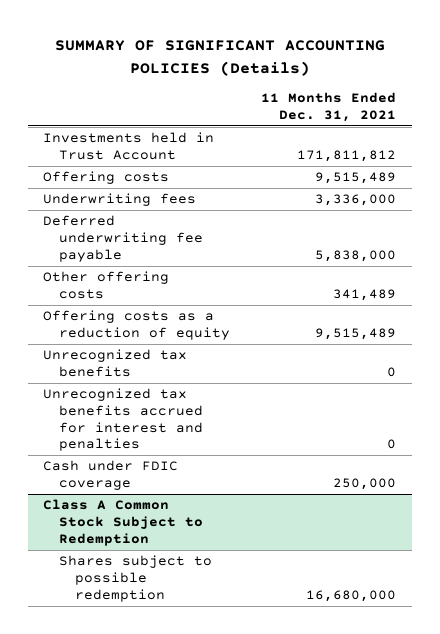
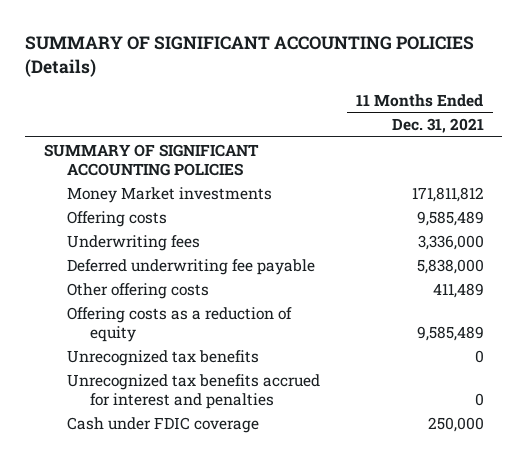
- Investments held in Trust Account | 171,811,812
- Offering costs | 9,515,489
+ SUMMARY OF SIGNIFICANT ACCOUNTING POLICIES
+ Money Market investments | 171,811,812
+ Offering costs | 9,585,489
- Other offering costs | 341,489
- Offering costs as a reduction of equity | 9,515,489
+ Other offering costs | 411,489
+ Offering costs as a reduction of equity | 9,585,489
- Class A Common Stock Subject to Redemption
- Shares subject to possible redemption | 16,680,000

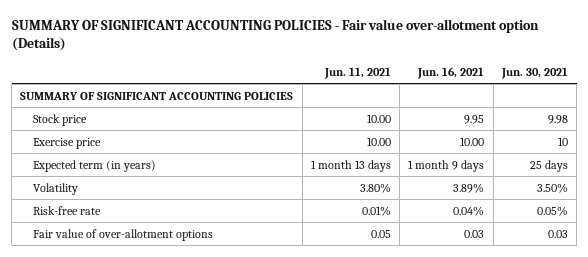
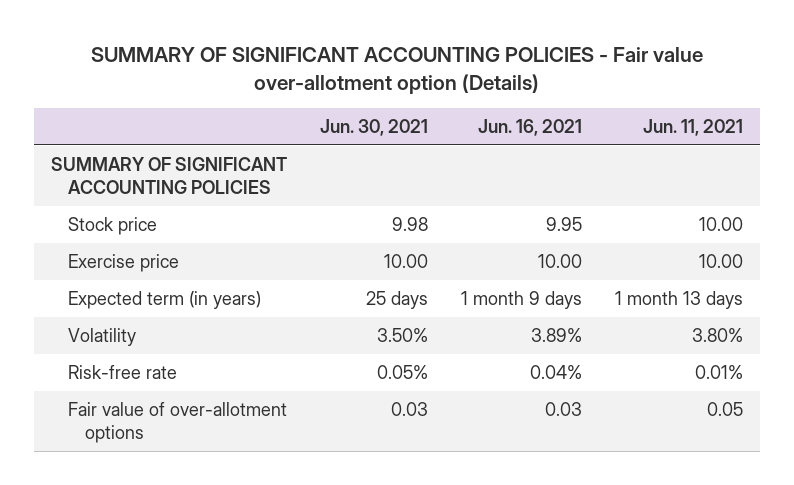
- | Jun. 11, 2021 | Jun. 16, 2021 | Jun. 30, 2021
+ | Jun. 30, 2021 | Jun. 16, 2021 | Jun. 11, 2021
- Exercise price | 10.00 | 10.00 | 10
+ Exercise price | 10.00 | 10.00 | 10.00

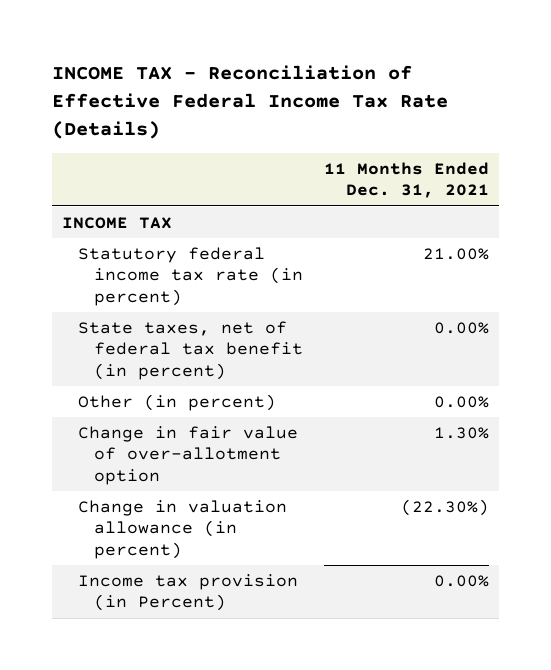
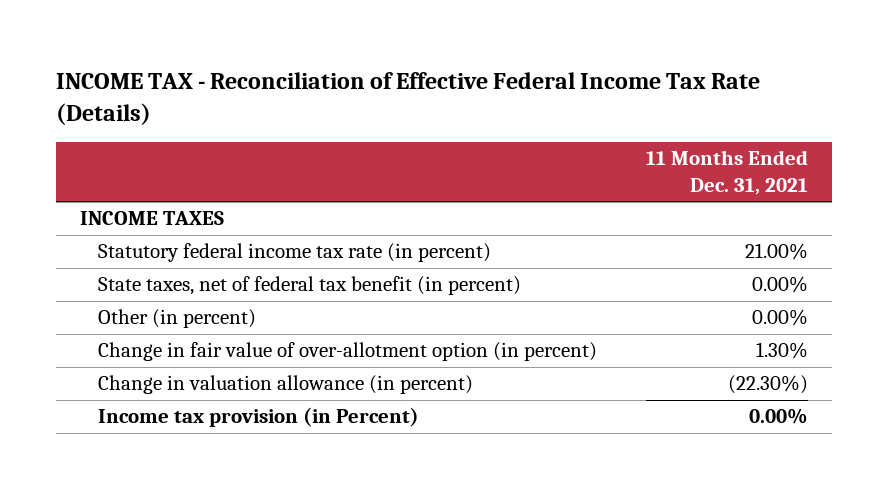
- INCOME TAX
+ INCOME TAXES
- Change in fair value of over-allotment option | 1.30%
+ Change in fair value of over-allotment option (in percent) | 1.30%

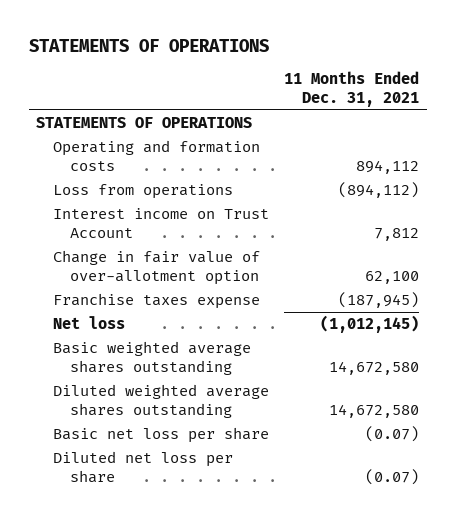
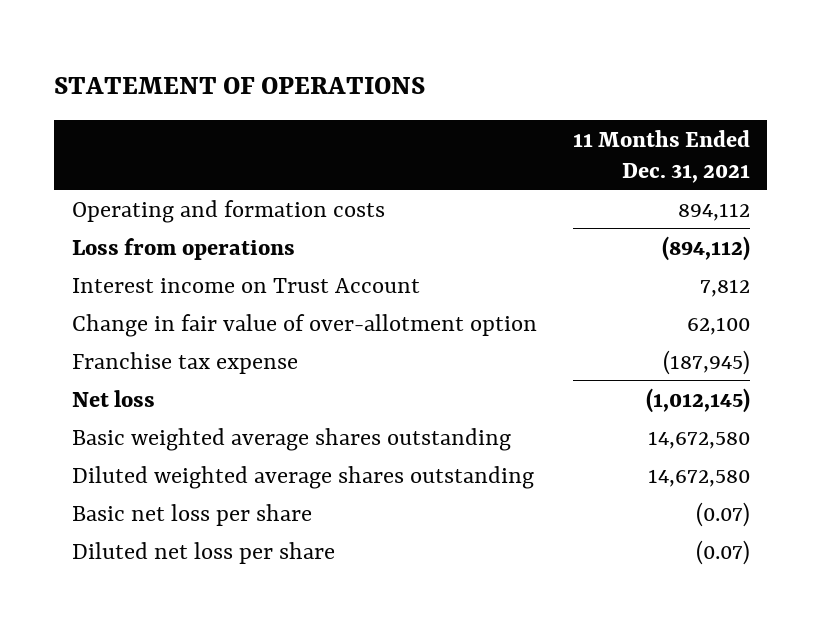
- STATEMENTS OF OPERATIONS
+ STATEMENT OF OPERATIONS
- STATEMENTS OF OPERATIONS
- Franchise taxes expense | (187,945)
+ Franchise tax expense | (187,945)

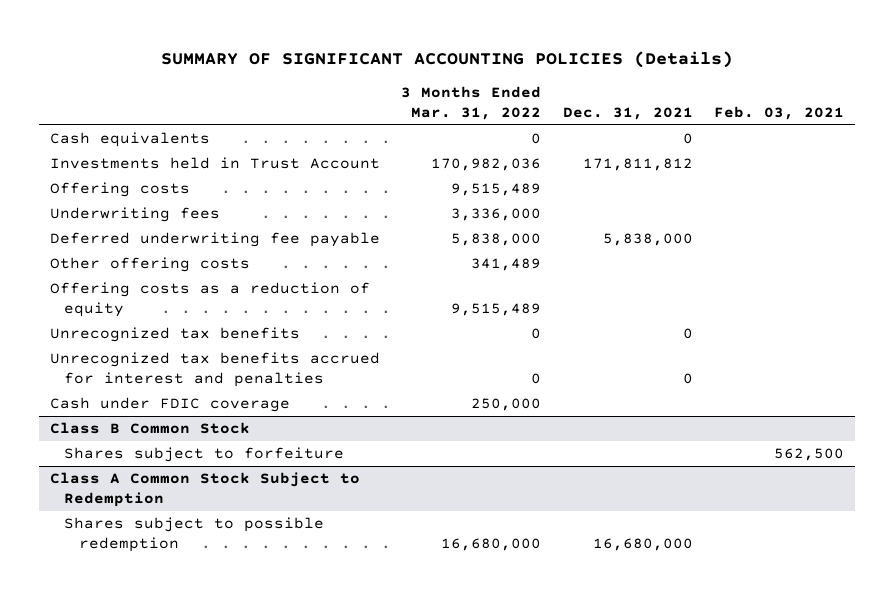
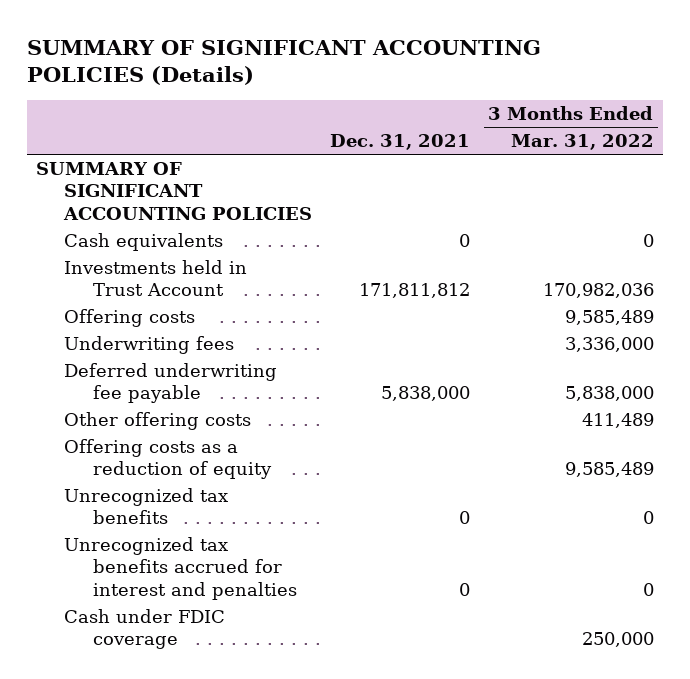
- | 3 Months Ended Mar. 31, 2022 | Dec. 31, 2021 | Feb. 03, 2021
+ | Dec. 31, 2021 | 3 Months Ended Mar. 31, 2022
+ SUMMARY OF SIGNIFICANT ACCOUNTING POLICIES
- Offering costs | 9,515,489 | |
+ Offering costs | | 9,585,489
- Other offering costs | 341,489 | |
- Offering costs as a reduction of equity | 9,515,489 | |
+ Other offering costs | | 411,489
+ Offering costs as a reduction of equity | | 9,585,489
- Class B Common Stock
- Shares subject to forfeiture | | | 562,500
- Class A Common Stock Subject to Redemption
- Shares subject to possible redemption | 16,680,000 | 16,680,000 |

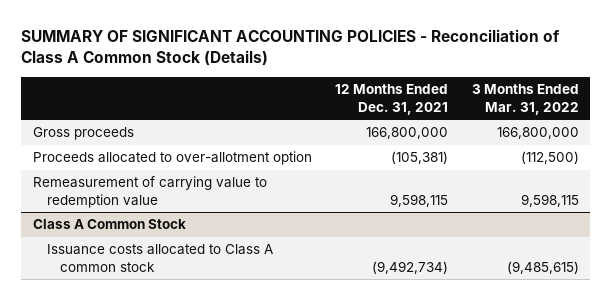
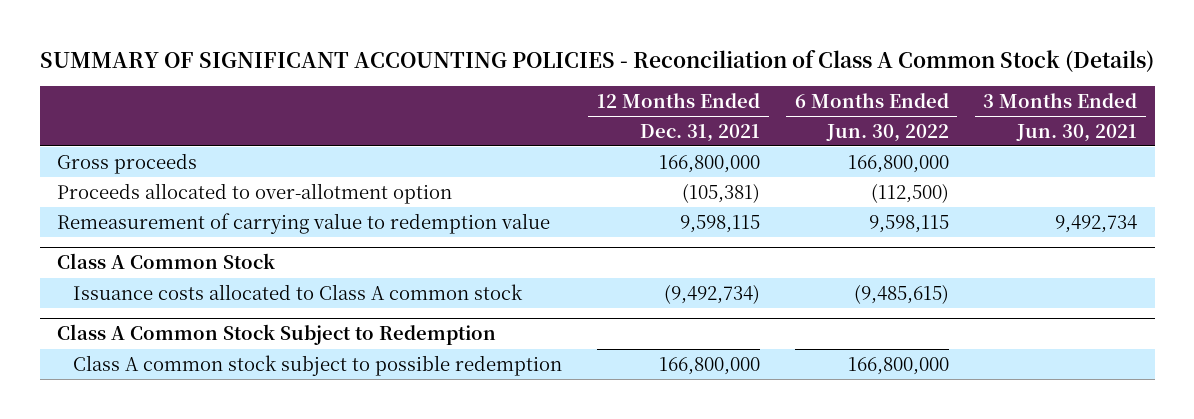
- | 12 Months Ended Dec. 31, 2021 | 3 Months Ended Mar. 31, 2022
+ | 12 Months Ended Dec. 31, 2021 | 6 Months Ended Jun. 30, 2022 | 3 Months Ended Jun. 30, 2021
+ Class A Common Stock Subject to Redemption
+ Class A common stock subject to possible redemption | 166,800,000 | 166,800,000 |

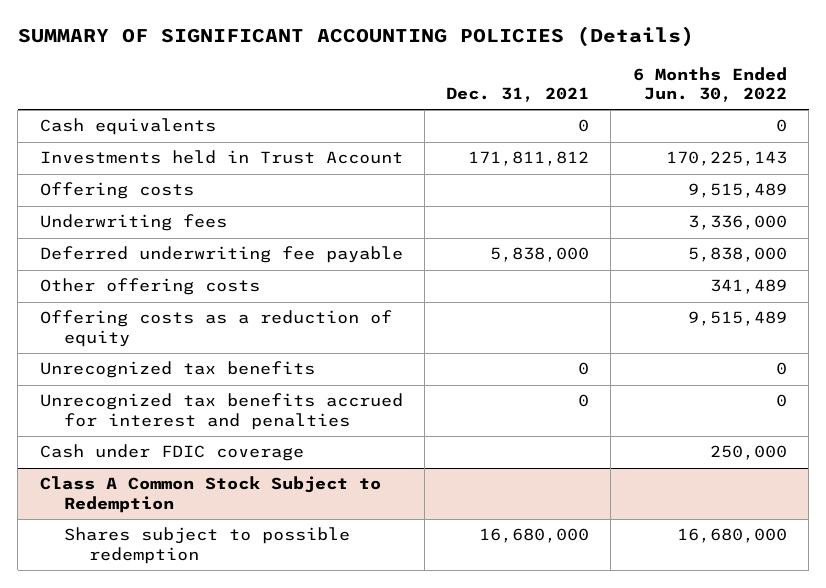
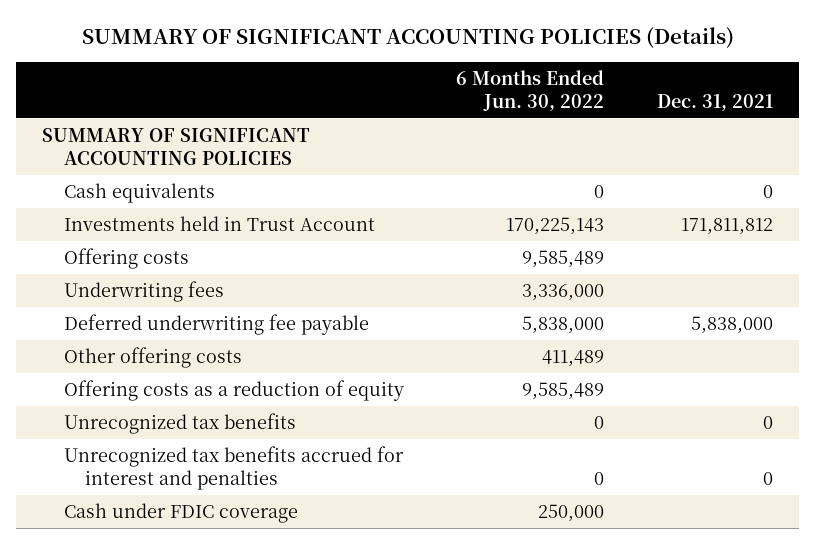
- | Dec. 31, 2021 | 6 Months Ended Jun. 30, 2022
+ | 6 Months Ended Jun. 30, 2022 | Dec. 31, 2021
+ SUMMARY OF SIGNIFICANT ACCOUNTING POLICIES
- Offering costs | | 9,515,489
+ Offering costs | 9,585,489 |
- Other offering costs | | 341,489
- Offering costs as a reduction of equity | | 9,515,489
+ Other offering costs | 411,489 |
+ Offering costs as a reduction of equity | 9,585,489 |
- Class A Common Stock Subject to Redemption
- Shares subject to possible redemption | 16,680,000 | 16,680,000

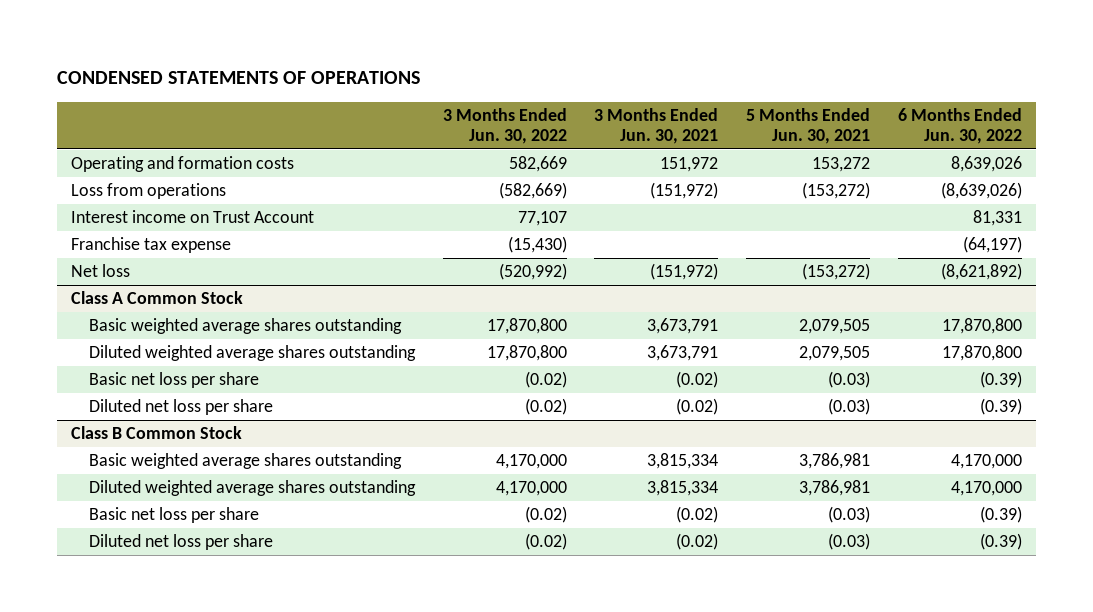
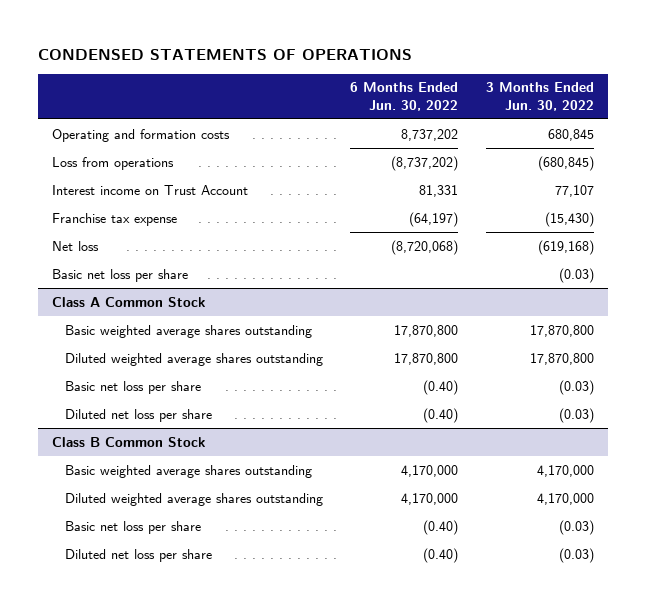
- | 3 Months Ended Jun. 30, 2022 | 3 Months Ended Jun. 30, 2021 | 5 Months Ended Jun. 30, 2021 | 6 Months Ended Jun. 30, 2022
+ | 6 Months Ended Jun. 30, 2022 | 3 Months Ended Jun. 30, 2022
- Operating and formation costs | 582,669 | 151,972 | 153,272 | 8,639,026
- Loss from operations | (582,669) | (151,972) | (153,272) | (8,639,026)
+ Operating and formation costs | 8,737,202 | 680,845
+ Loss from operations | (8,737,202) | (680,845)
- Net loss | (520,992) | (151,972) | (153,272) | (8,621,892)
+ Net loss | (8,720,068) | (619,168)
+ Basic net loss per share | | (0.03)
@ Class A Common Stock
- Basic net loss per share | (0.02) | (0.02) | (0.03) | (0.39)
- Diluted net loss per share | (0.02) | (0.02) | (0.03) | (0.39)
+ Basic net loss per share | (0.40) | (0.03)
+ Diluted net loss per share | (0.40) | (0.03)
@ Class B Common Stock
- Basic net loss per share | (0.02) | (0.02) | (0.03) | (0.39)
- Diluted net loss per share | (0.02) | (0.02) | (0.03) | (0.39)
+ Basic net loss per share | (0.40) | (0.03)
+ Diluted net loss per share | (0.40) | (0.03)

